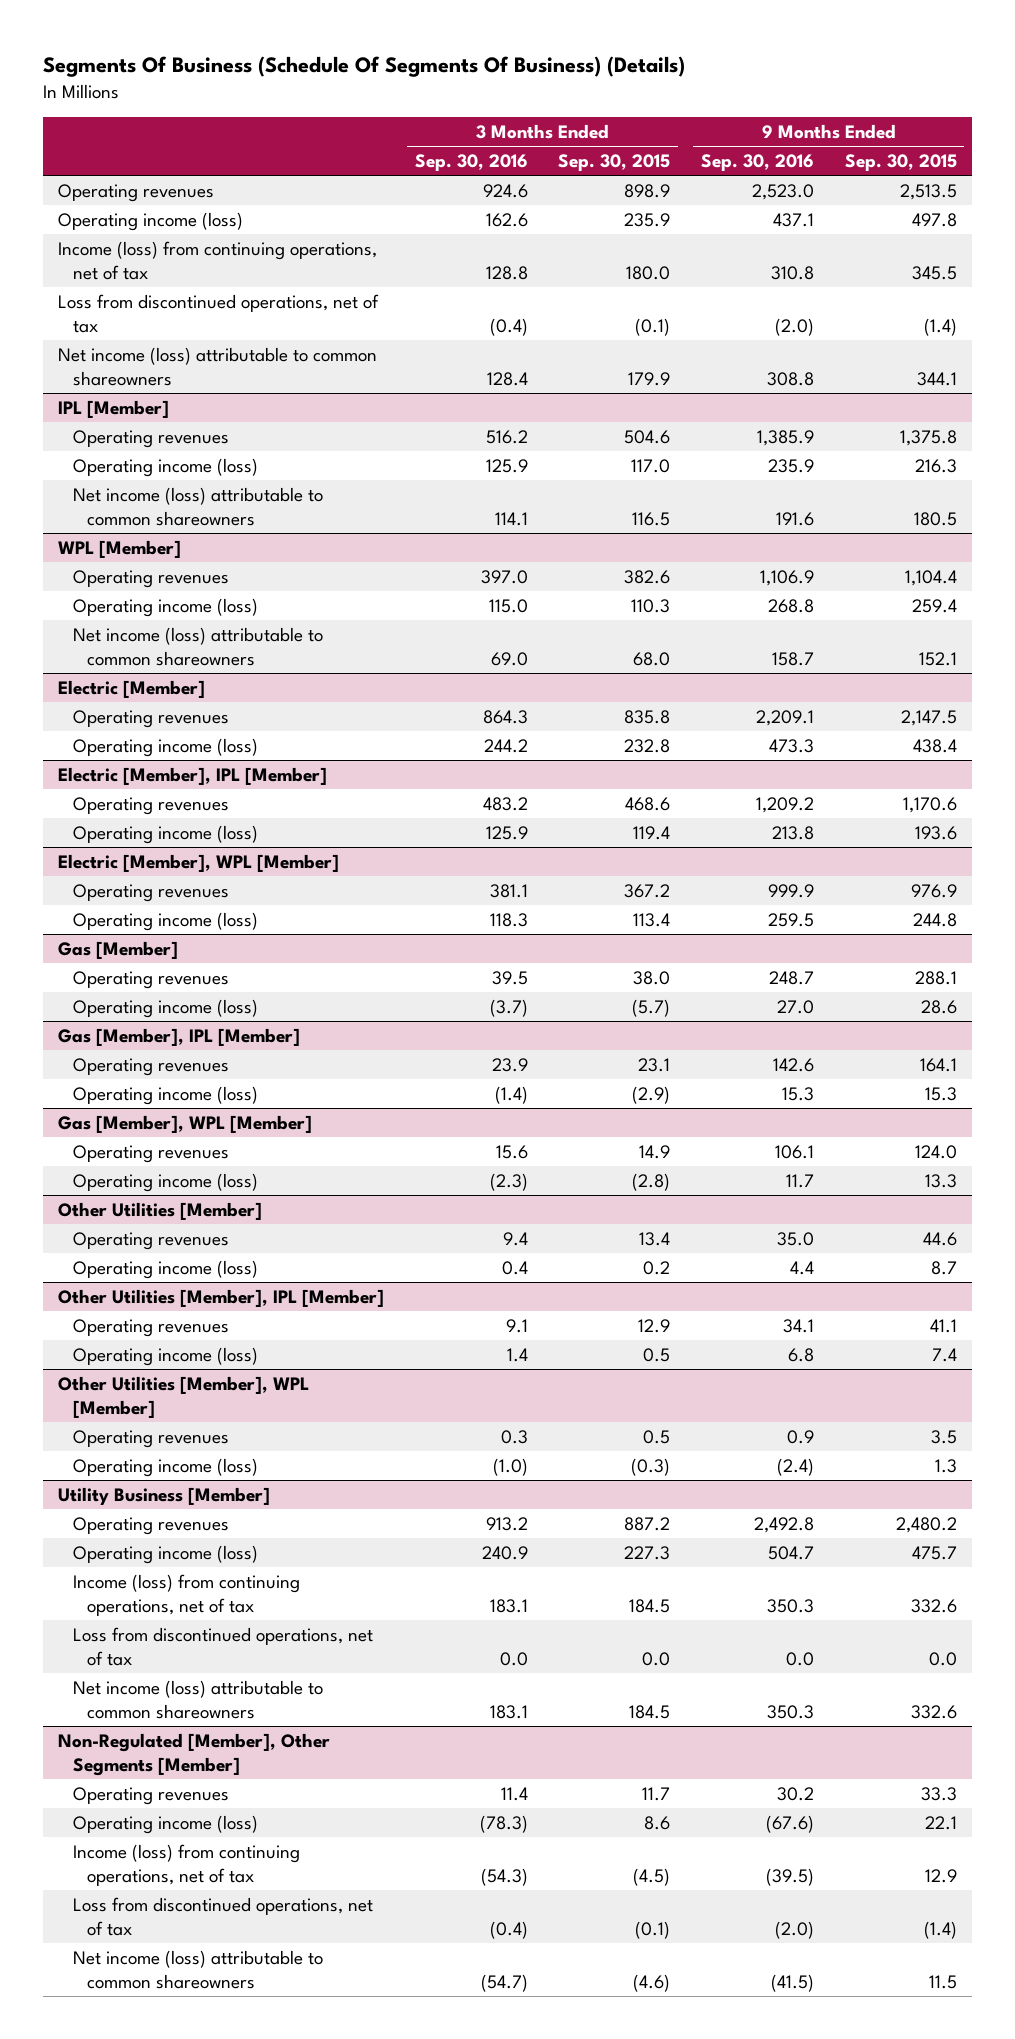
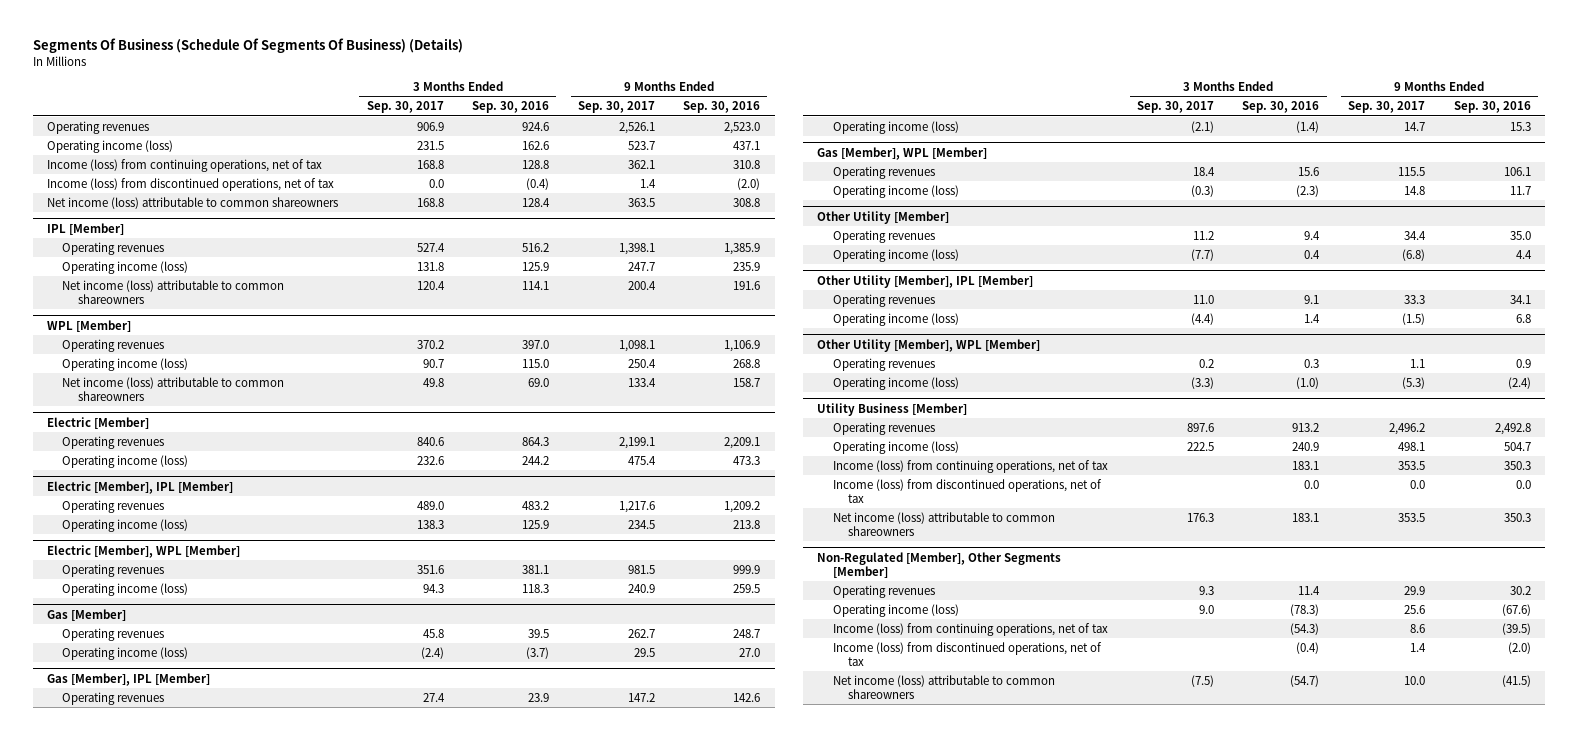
- | 3 Months Ended Sep. 30, 2016 | 3 Months Ended Sep. 30, 2015 | 9 Months Ended Sep. 30, 2016 | 9 Months Ended Sep. 30, 2015
+ | 3 Months Ended Sep. 30, 2017 | 3 Months Ended Sep. 30, 2016 | 9 Months Ended Sep. 30, 2017 | 9 Months Ended Sep. 30, 2016
- Loss from discontinued operations, net of tax | (0.4) | (0.1) | (2.0) | (1.4)
+ Income (loss) from discontinued operations, net of tax | 0.0 | (0.4) | 1.4 | (2.0)
- Other Utilities [Member]
+ Other Utility [Member]
- Other Utilities [Member], IPL [Member]
+ Other Utility [Member], IPL [Member]
- Other Utilities [Member], WPL [Member]
+ Other Utility [Member], WPL [Member]
@ Utility Business [Member]
- Loss from discontinued operations, net of tax | 0.0 | 0.0 | 0.0 | 0.0
+ Income (loss) from discontinued operations, net of tax | | 0.0 | 0.0 | 0.0
@ Non-Regulated [Member], Other Segments [Member]
- Loss from discontinued operations, net of tax | (0.4) | (0.1) | (2.0) | (1.4)
+ Income (loss) from discontinued operations, net of tax | | (0.4) | 1.4 | (2.0)

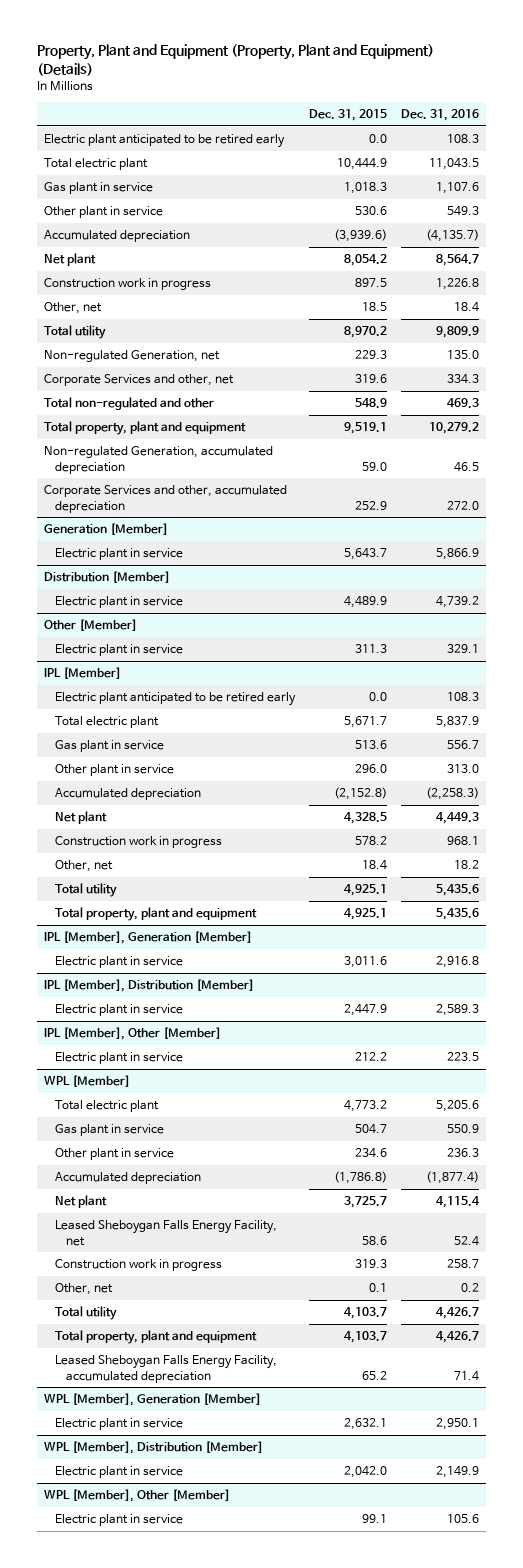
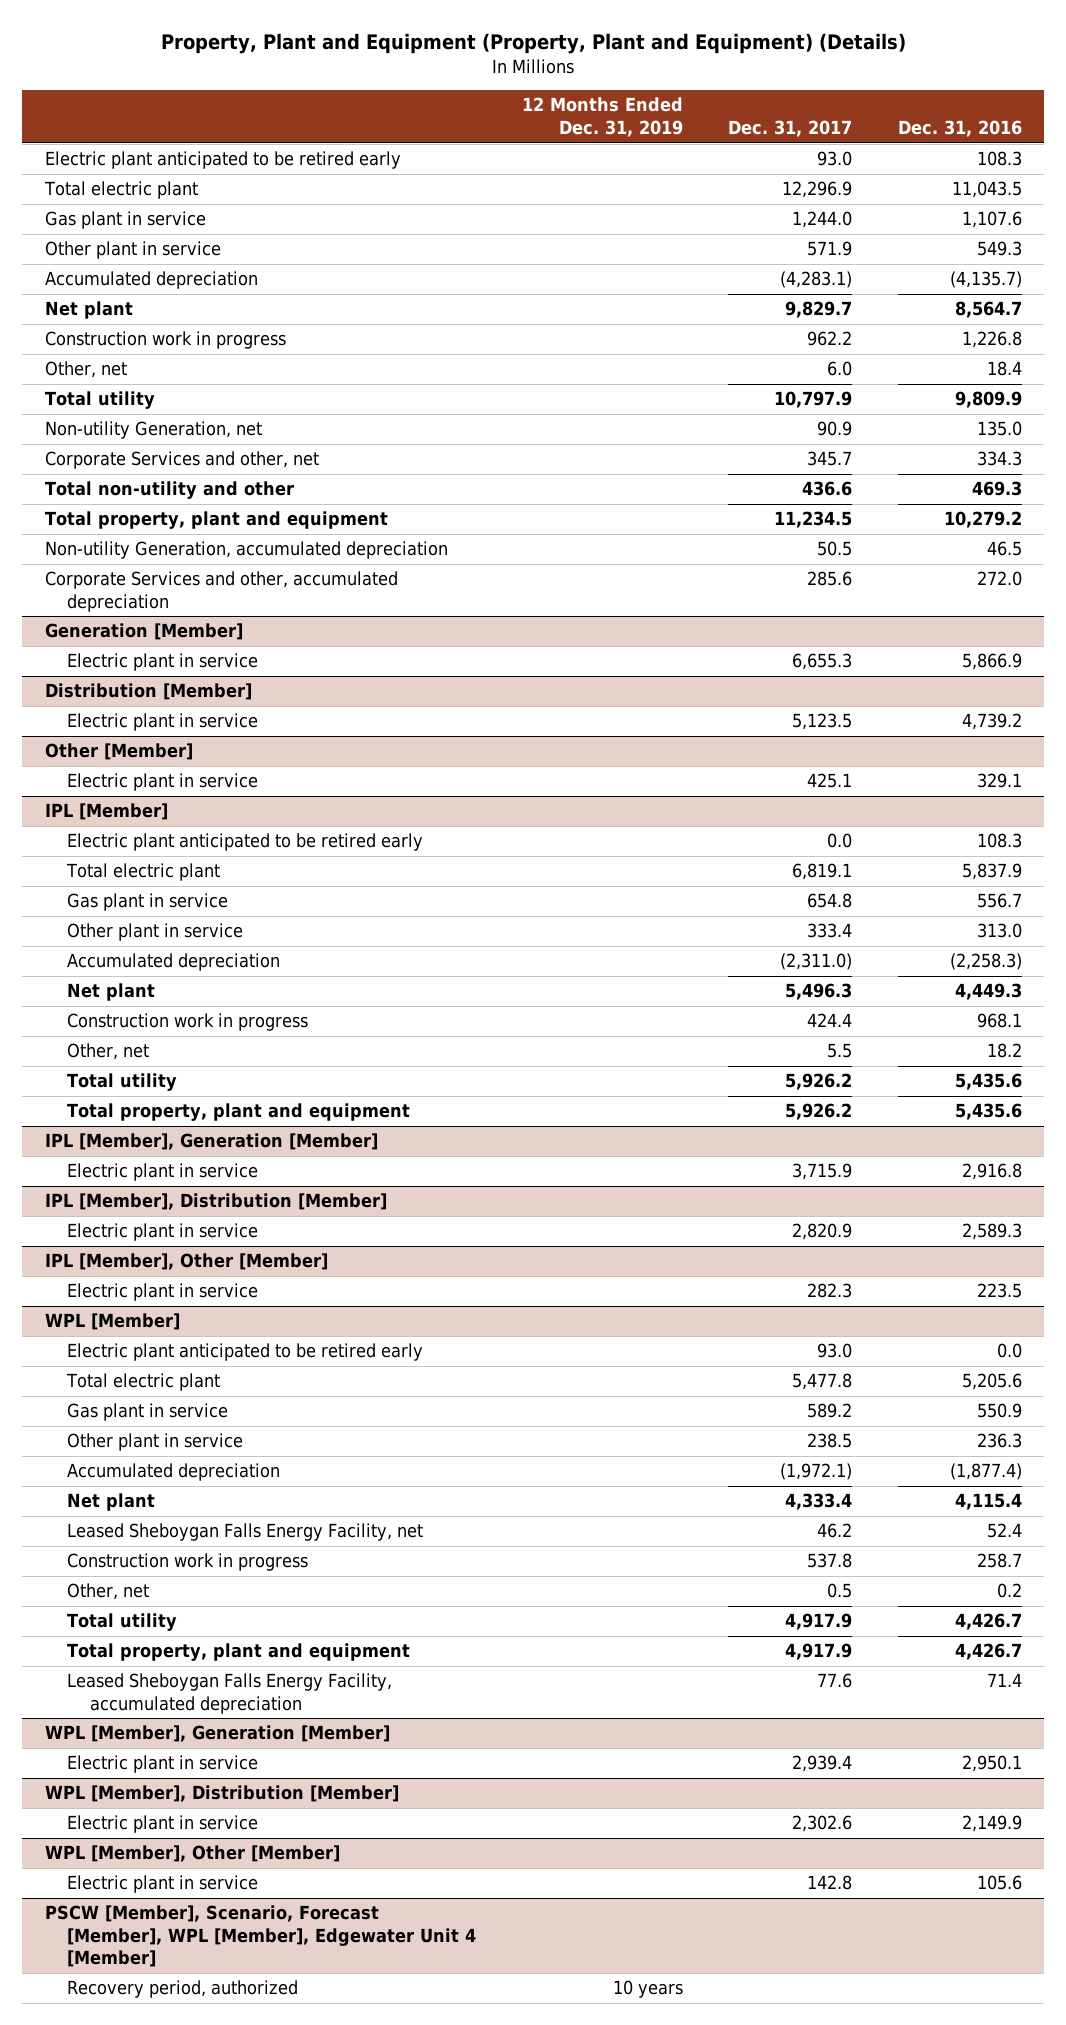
- | Dec. 31, 2015 | Dec. 31, 2016
+ | 12 Months Ended Dec. 31, 2019 | Dec. 31, 2017 | Dec. 31, 2016
- Non-regulated Generation, net | 229.3 | 135.0
+ Non-utility Generation, net | | 90.9 | 135.0
- Total non-regulated and other | 548.9 | 469.3
+ Total non-utility and other | | 436.6 | 469.3
- Non-regulated Generation, accumulated depreciation | 59.0 | 46.5
+ Non-utility Generation, accumulated depreciation | | 50.5 | 46.5
@ WPL [Member]
+ Electric plant anticipated to be retired early | | 93.0 | 0.0
+ PSCW [Member], Scenario, Forecast [Member], WPL [Member], Edgewater Unit 4 [Member]
+ Recovery period, authorized | 10 years | |

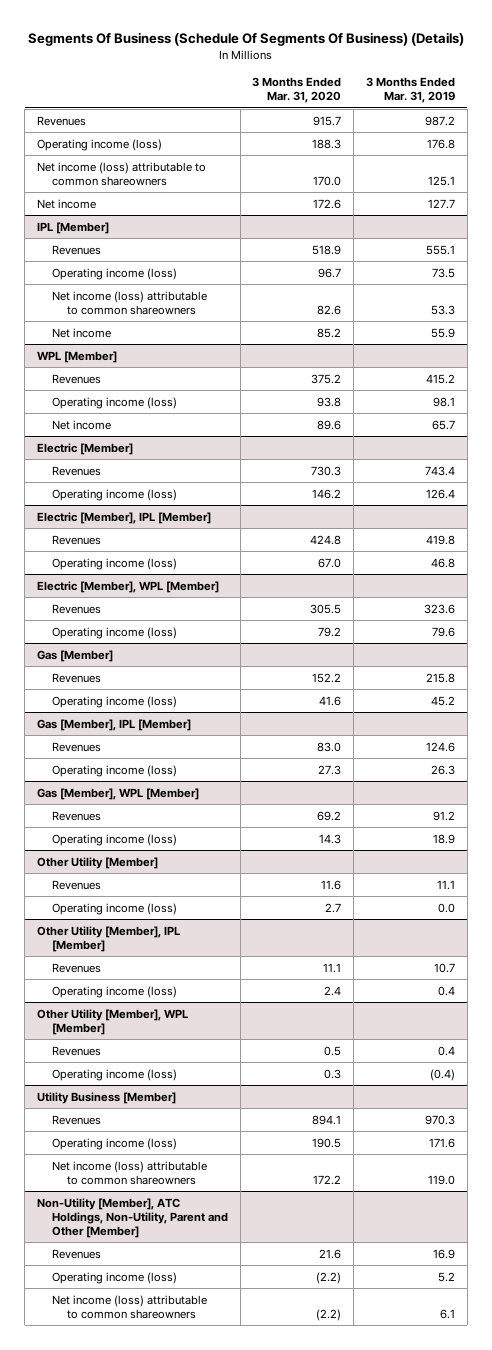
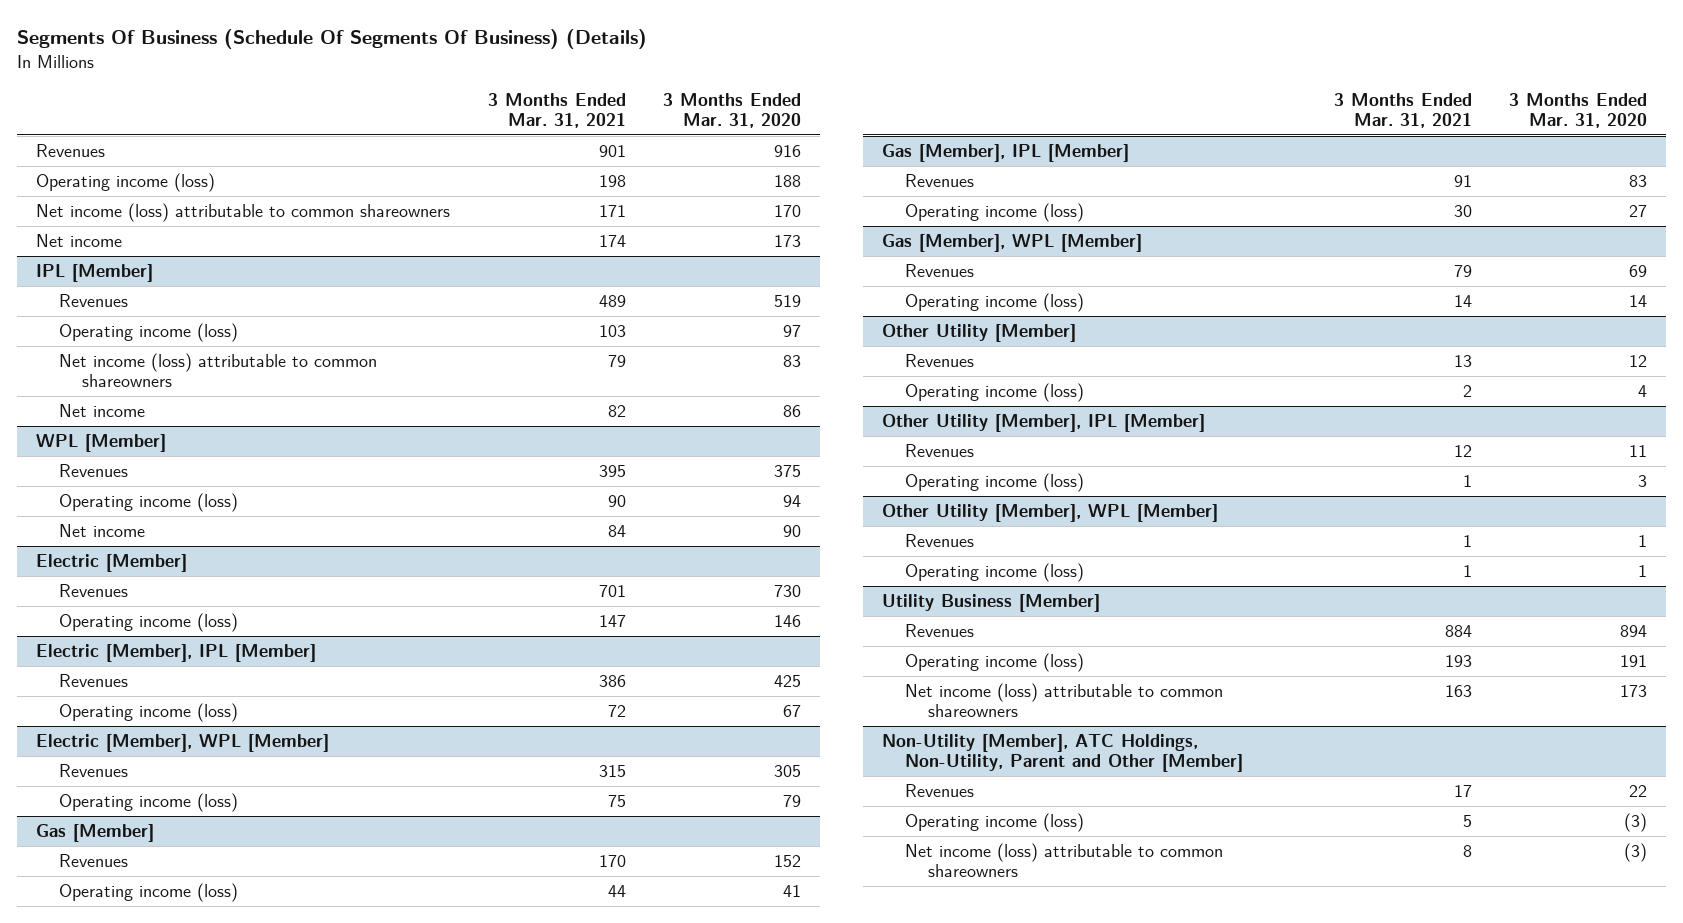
- | 3 Months Ended Mar. 31, 2020 | 3 Months Ended Mar. 31, 2019
+ | 3 Months Ended Mar. 31, 2021 | 3 Months Ended Mar. 31, 2020
- Revenues | 915.7 | 987.2
- Operating income (loss) | 188.3 | 176.8
- Net income (loss) attributable to common shareowners | 170.0 | 125.1
- Net income | 172.6 | 127.7
+ Revenues | 901 | 916
+ Operating income (loss) | 198 | 188
+ Net income (loss) attributable to common shareowners | 171 | 170
+ Net income | 174 | 173
@ IPL [Member]
- Revenues | 518.9 | 555.1
- Operating income (loss) | 96.7 | 73.5
- Net income (loss) attributable to common shareowners | 82.6 | 53.3
- Net income | 85.2 | 55.9
+ Revenues | 489 | 519
+ Operating income (loss) | 103 | 97
+ Net income (loss) attributable to common shareowners | 79 | 83
+ Net income | 82 | 86
@ WPL [Member]
- Revenues | 375.2 | 415.2
- Operating income (loss) | 93.8 | 98.1
- Net income | 89.6 | 65.7
+ Revenues | 395 | 375
+ Operating income (loss) | 90 | 94
+ Net income | 84 | 90
@ Electric [Member]
- Revenues | 730.3 | 743.4
- Operating income (loss) | 146.2 | 126.4
+ Revenues | 701 | 730
+ Operating income (loss) | 147 | 146
@ Electric [Member], IPL [Member]
- Revenues | 424.8 | 419.8
- Operating income (loss) | 67.0 | 46.8
+ Revenues | 386 | 425
+ Operating income (loss) | 72 | 67
@ Electric [Member], WPL [Member]
- Revenues | 305.5 | 323.6
- Operating income (loss) | 79.2 | 79.6
+ Revenues | 315 | 305
+ Operating income (loss) | 75 | 79
@ Gas [Member]
- Revenues | 152.2 | 215.8
- Operating income (loss) | 41.6 | 45.2
+ Revenues | 170 | 152
+ Operating income (loss) | 44 | 41
@ Gas [Member], IPL [Member]
- Revenues | 83.0 | 124.6
- Operating income (loss) | 27.3 | 26.3
+ Revenues | 91 | 83
+ Operating income (loss) | 30 | 27
@ Gas [Member], WPL [Member]
- Revenues | 69.2 | 91.2
- Operating income (loss) | 14.3 | 18.9
+ Revenues | 79 | 69
+ Operating income (loss) | 14 | 14
@ Other Utility [Member]
- Revenues | 11.6 | 11.1
- Operating income (loss) | 2.7 | 0.0
+ Revenues | 13 | 12
+ Operating income (loss) | 2 | 4
@ Other Utility [Member], IPL [Member]
- Revenues | 11.1 | 10.7
- Operating income (loss) | 2.4 | 0.4
+ Revenues | 12 | 11
+ Operating income (loss) | 1 | 3
@ Other Utility [Member], WPL [Member]
- Revenues | 0.5 | 0.4
- Operating income (loss) | 0.3 | (0.4)
+ Revenues | 1 | 1
+ Operating income (loss) | 1 | 1
@ Utility Business [Member]
- Revenues | 894.1 | 970.3
- Operating income (loss) | 190.5 | 171.6
- Net income (loss) attributable to common shareowners | 172.2 | 119.0
+ Revenues | 884 | 894
+ Operating income (loss) | 193 | 191
+ Net income (loss) attributable to common shareowners | 163 | 173
@ Non-Utility [Member], ATC Holdings, Non-Utility, Parent and Other [Member]
- Revenues | 21.6 | 16.9
- Operating income (loss) | (2.2) | 5.2
- Net income (loss) attributable to common shareowners | (2.2) | 6.1
+ Revenues | 17 | 22
+ Operating income (loss) | 5 | (3)
+ Net income (loss) attributable to common shareowners | 8 | (3)

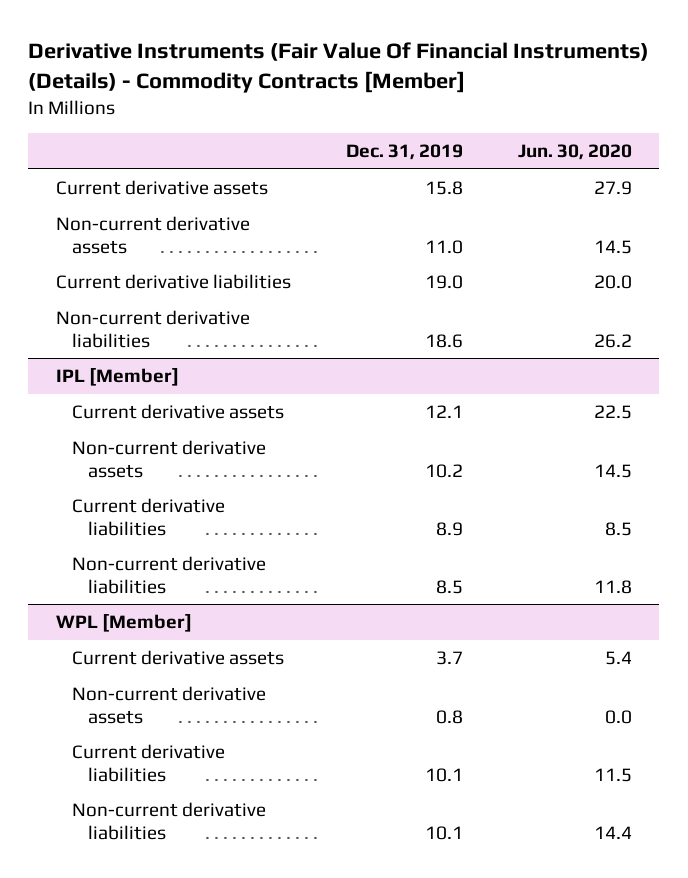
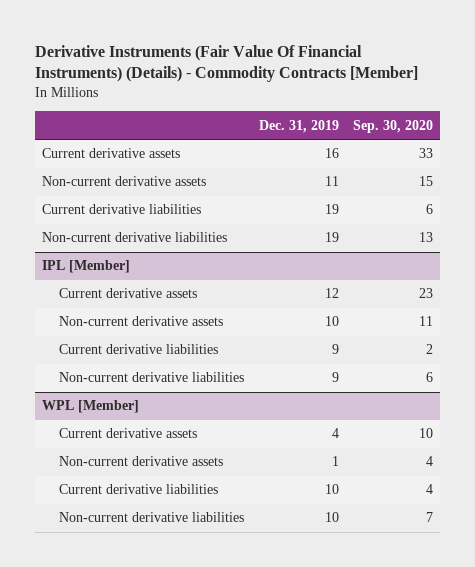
- | Dec. 31, 2019 | Jun. 30, 2020
+ | Dec. 31, 2019 | Sep. 30, 2020
- Current derivative assets | 15.8 | 27.9
- Non-current derivative assets | 11.0 | 14.5
- Current derivative liabilities | 19.0 | 20.0
- Non-current derivative liabilities | 18.6 | 26.2
+ Current derivative assets | 16 | 33
+ Non-current derivative assets | 11 | 15
+ Current derivative liabilities | 19 | 6
+ Non-current derivative liabilities | 19 | 13
@ IPL [Member]
- Current derivative assets | 12.1 | 22.5
- Non-current derivative assets | 10.2 | 14.5
- Current derivative liabilities | 8.9 | 8.5
- Non-current derivative liabilities | 8.5 | 11.8
+ Current derivative assets | 12 | 23
+ Non-current derivative assets | 10 | 11
+ Current derivative liabilities | 9 | 2
+ Non-current derivative liabilities | 9 | 6
@ WPL [Member]
- Current derivative assets | 3.7 | 5.4
- Non-current derivative assets | 0.8 | 0.0
- Current derivative liabilities | 10.1 | 11.5
- Non-current derivative liabilities | 10.1 | 14.4
+ Current derivative assets | 4 | 10
+ Non-current derivative assets | 1 | 4
+ Current derivative liabilities | 10 | 4
+ Non-current derivative liabilities | 10 | 7

